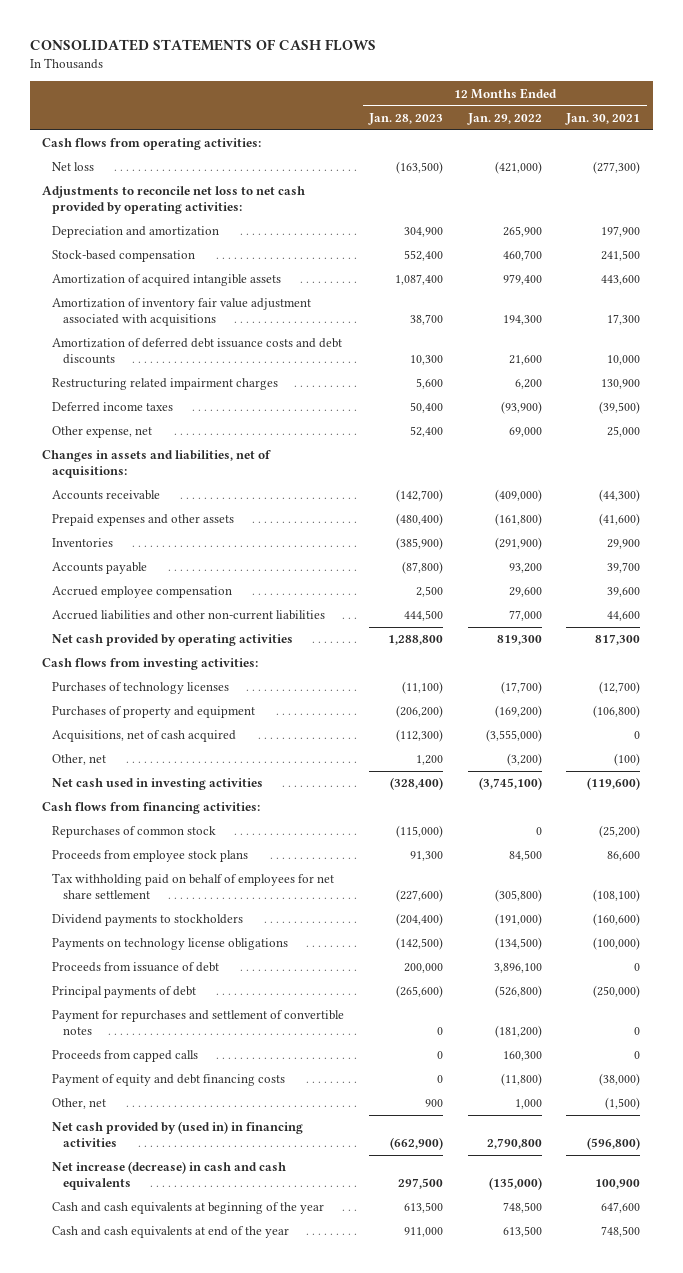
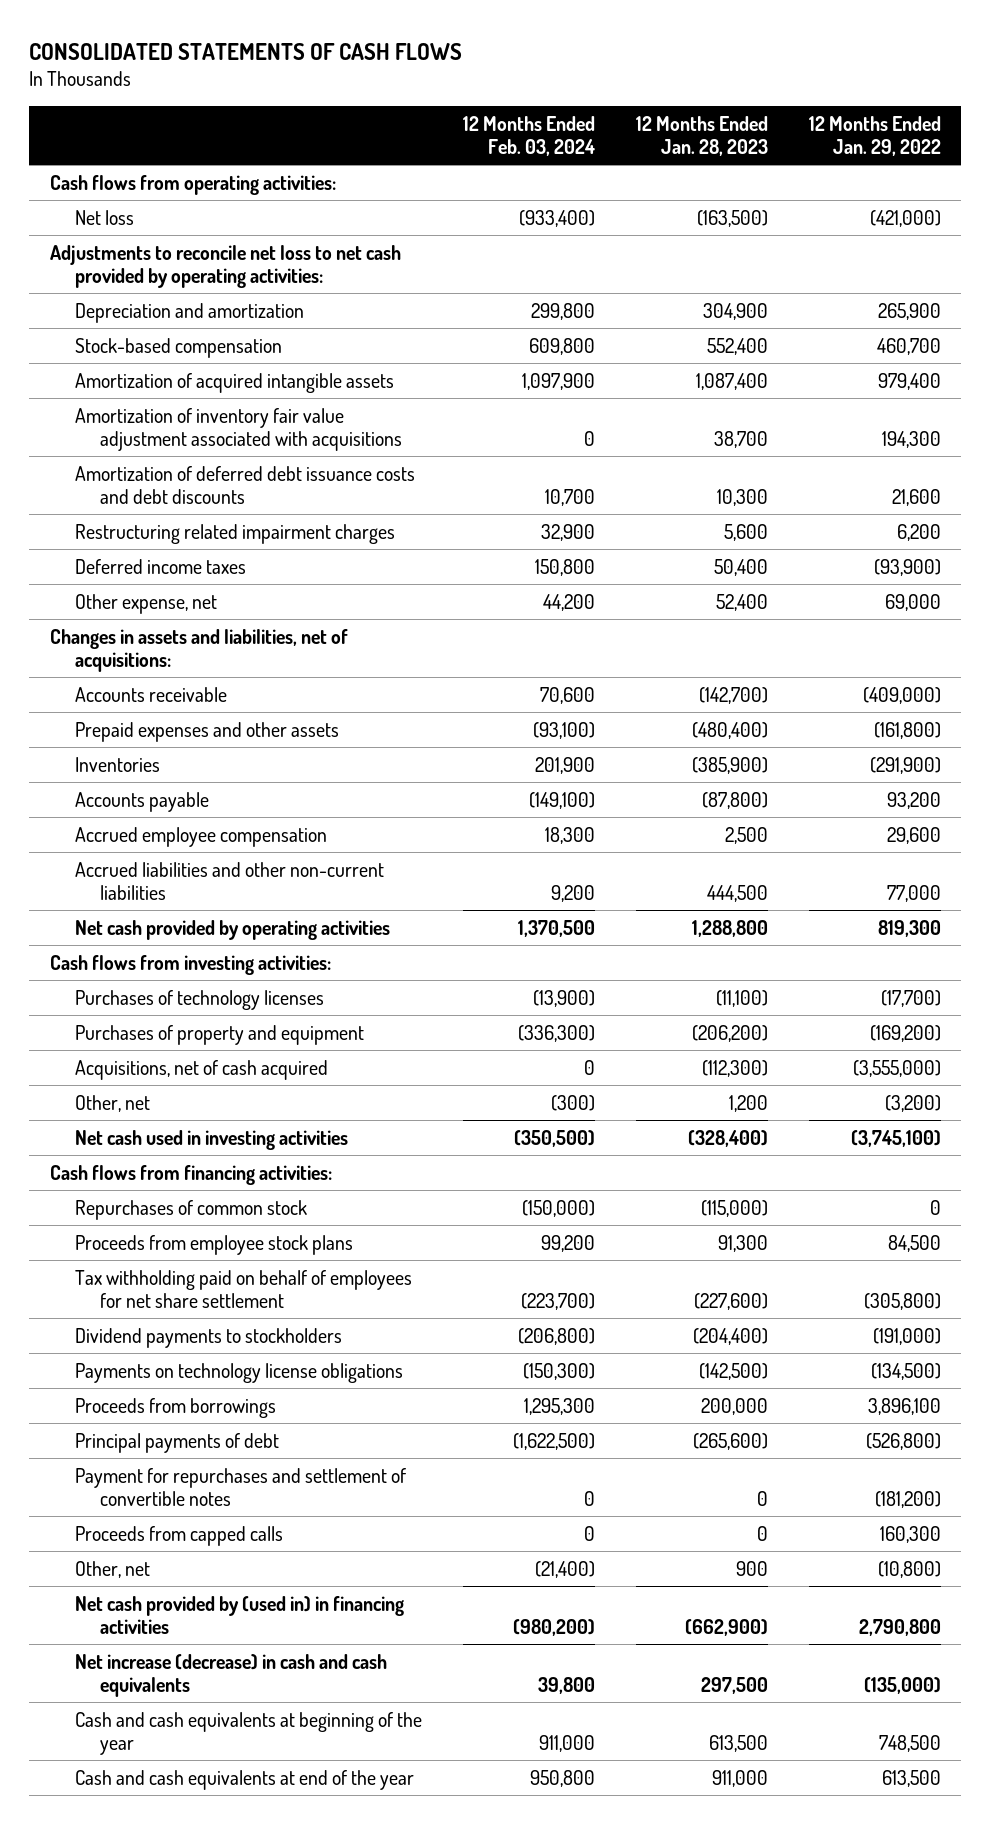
- | 12 Months Ended Jan. 28, 2023 | 12 Months Ended Jan. 29, 2022 | 12 Months Ended Jan. 30, 2021
+ | 12 Months Ended Feb. 03, 2024 | 12 Months Ended Jan. 28, 2023 | 12 Months Ended Jan. 29, 2022
- Proceeds from issuance of debt | 200,000 | 3,896,100 | 0
+ Proceeds from borrowings | 1,295,300 | 200,000 | 3,896,100
- Payment of equity and debt financing costs | 0 | (11,800) | (38,000)
- Other, net | 900 | 1,000 | (1,500)
+ Other, net | (21,400) | 900 | (10,800)

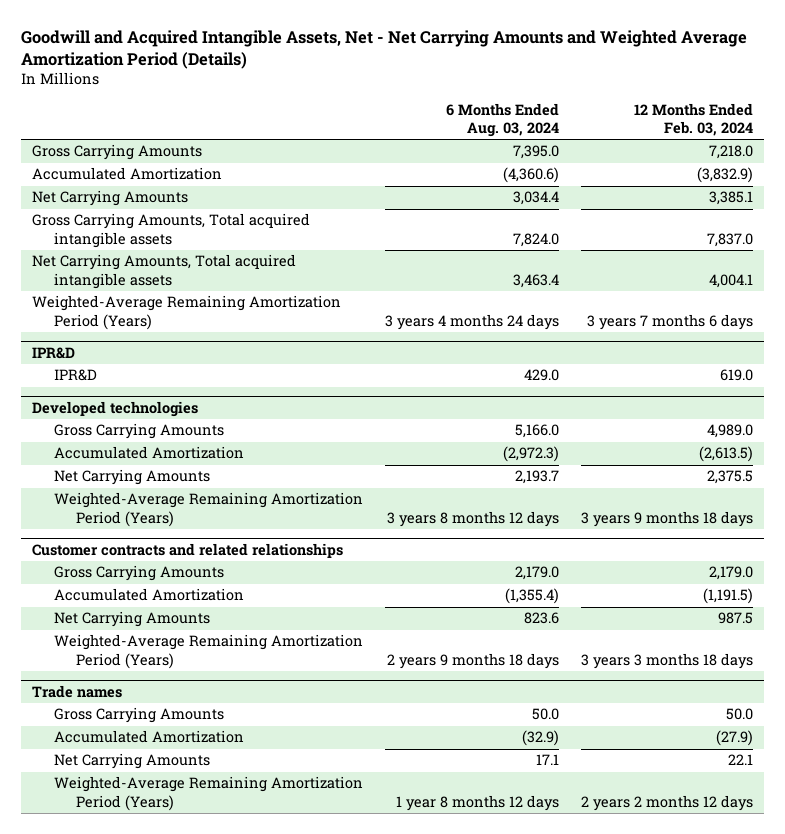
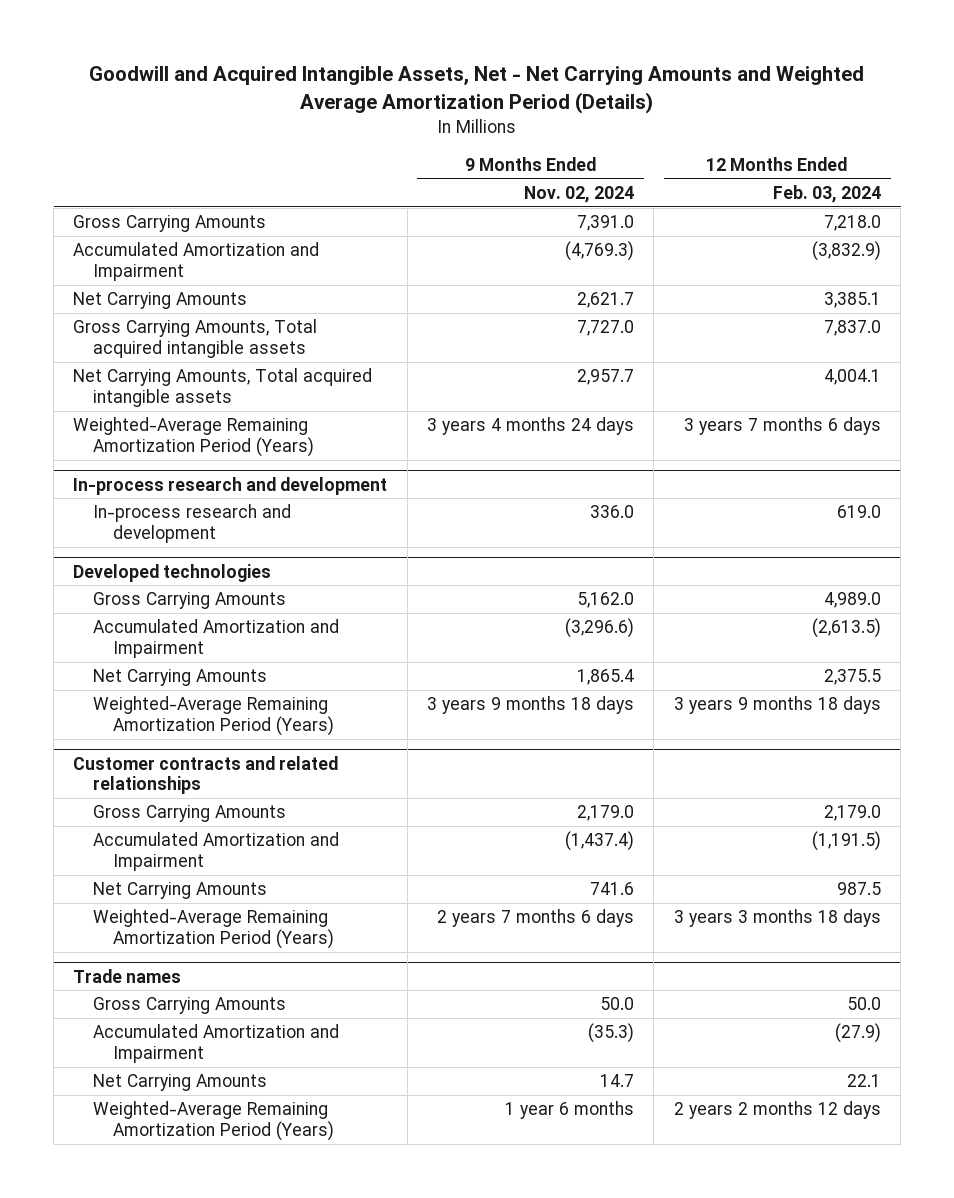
- | 6 Months Ended Aug. 03, 2024 | 12 Months Ended Feb. 03, 2024
+ | 9 Months Ended Nov. 02, 2024 | 12 Months Ended Feb. 03, 2024
- Accumulated Amortization | (4,360.6) | (3,832.9)
+ Accumulated Amortization and Impairment | (4,769.3) | (3,832.9)
- IPR&D
- IPR&D | 429.0 | 619.0
+ In-process research and development
+ In-process research and development | 336.0 | 619.0
@ Developed technologies
- Accumulated Amortization | (2,972.3) | (2,613.5)
+ Accumulated Amortization and Impairment | (3,296.6) | (2,613.5)
@ Customer contracts and related relationships
- Accumulated Amortization | (1,355.4) | (1,191.5)
+ Accumulated Amortization and Impairment | (1,437.4) | (1,191.5)
@ Trade names
- Accumulated Amortization | (32.9) | (27.9)
+ Accumulated Amortization and Impairment | (35.3) | (27.9)

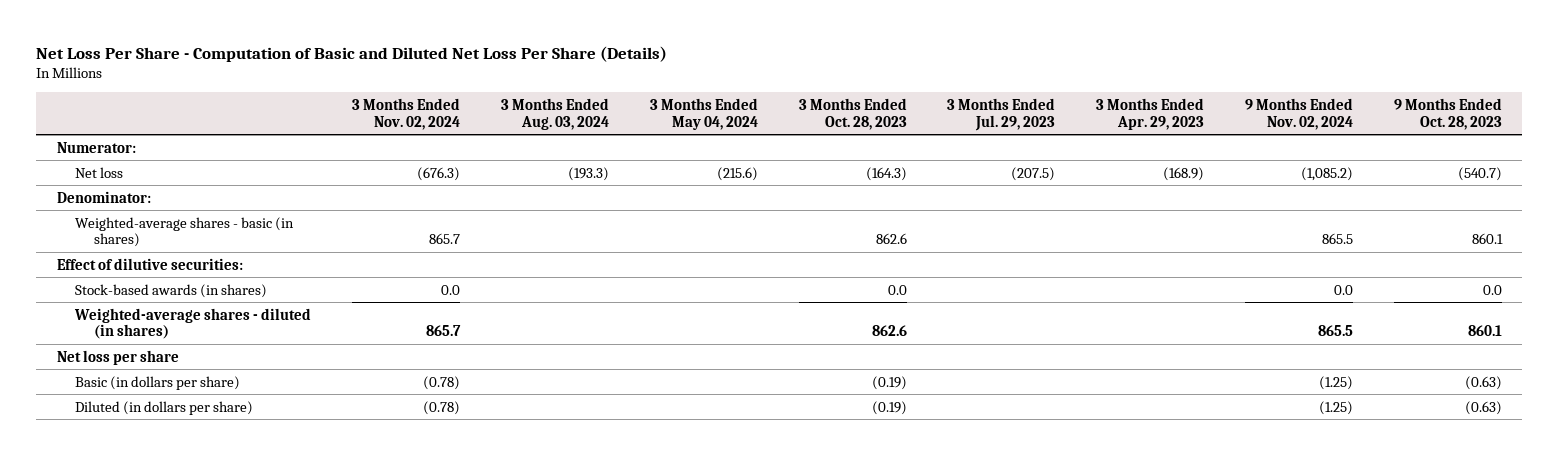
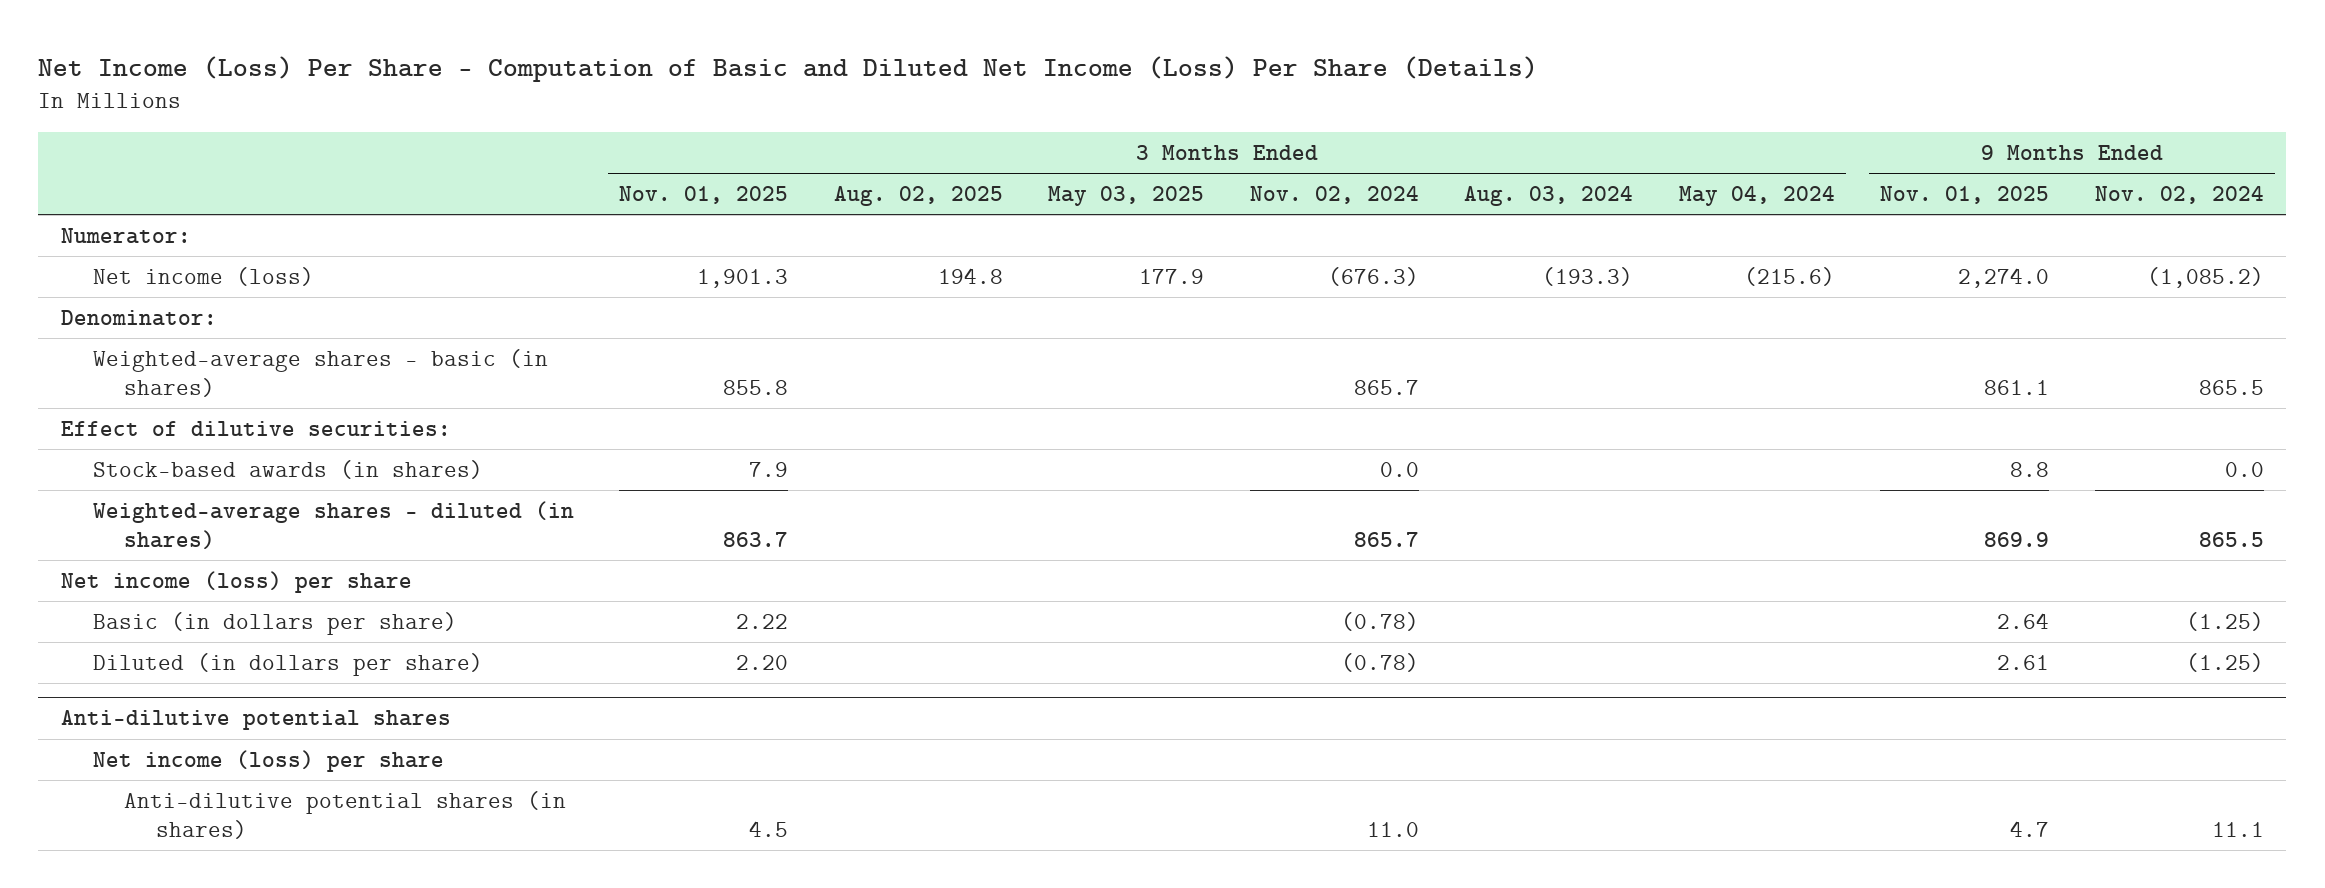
- Net Loss Per Share - Computation of Basic and Diluted Net Loss Per Share (Details)
+ Net Income (Loss) Per Share - Computation of Basic and Diluted Net Income (Loss) Per Share (Details)
- | 3 Months Ended Nov. 02, 2024 | 3 Months Ended Aug. 03, 2024 | 3 Months Ended May 04, 2024 | 3 Months Ended Oct. 28, 2023 | 3 Months Ended Jul. 29, 2023 | 3 Months Ended Apr. 29, 2023 | 9 Months Ended Nov. 02, 2024 | 9 Months Ended Oct. 28, 2023
+ | 3 Months Ended Nov. 01, 2025 | 3 Months Ended Aug. 02, 2025 | 3 Months Ended May 03, 2025 | 3 Months Ended Nov. 02, 2024 | 3 Months Ended Aug. 03, 2024 | 3 Months Ended May 04, 2024 | 9 Months Ended Nov. 01, 2025 | 9 Months Ended Nov. 02, 2024
- Net loss | (676.3) | (193.3) | (215.6) | (164.3) | (207.5) | (168.9) | (1,085.2) | (540.7)
+ Net income (loss) | 1,901.3 | 194.8 | 177.9 | (676.3) | (193.3) | (215.6) | 2,274.0 | (1,085.2)
- Net loss per share
+ Net income (loss) per share
+ Anti-dilutive potential shares
+ Net income (loss) per share
+ Anti-dilutive potential shares (in shares) | 4.5 | | | 11.0 | | | 4.7 | 11.1

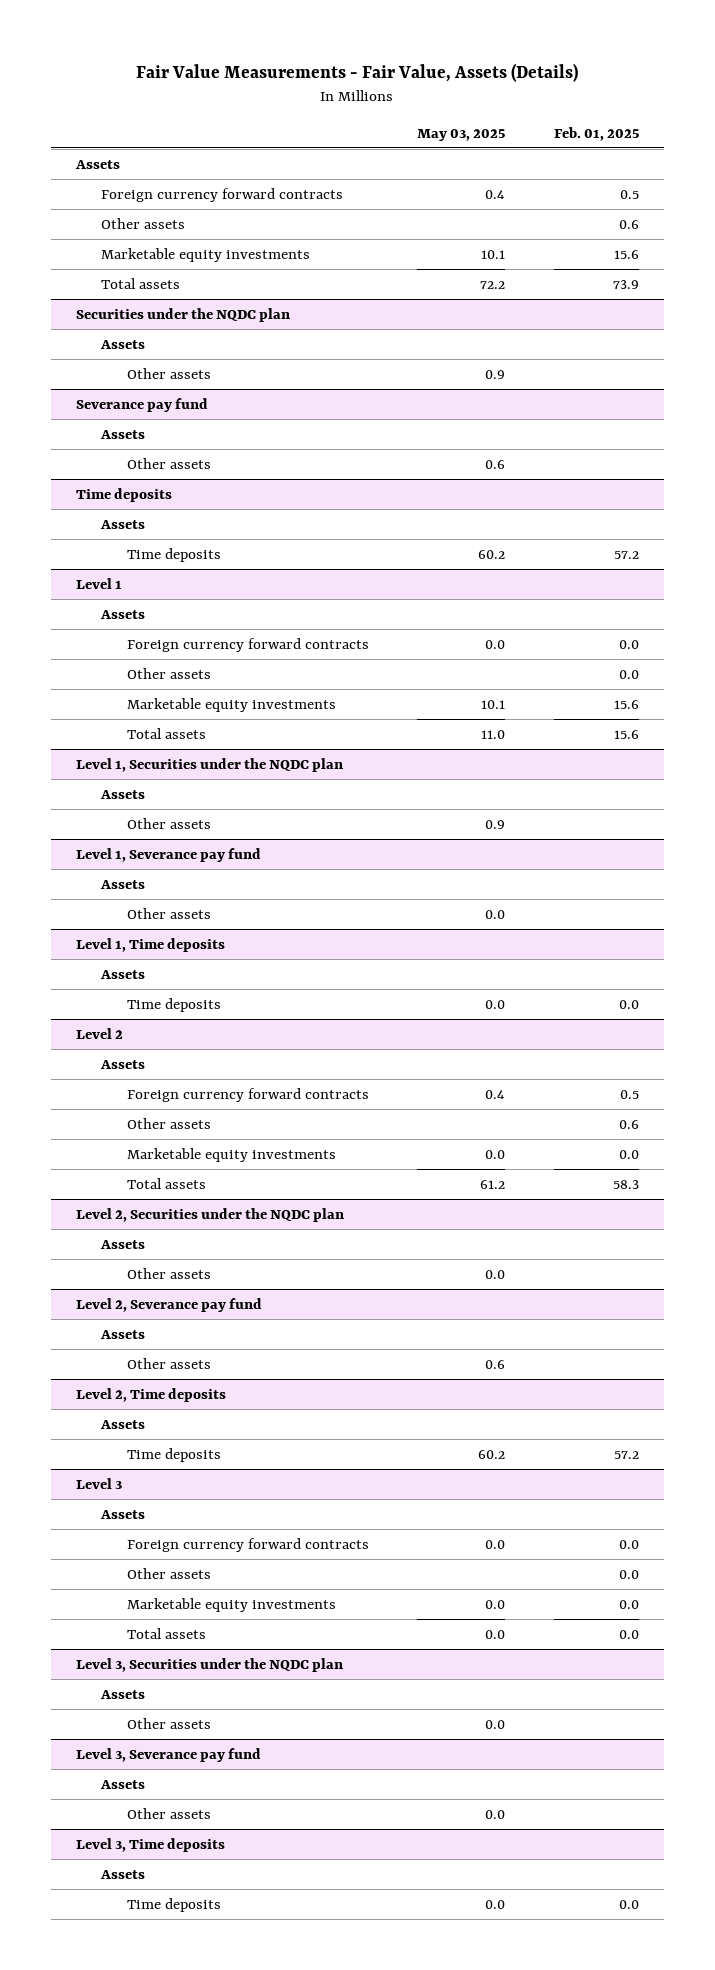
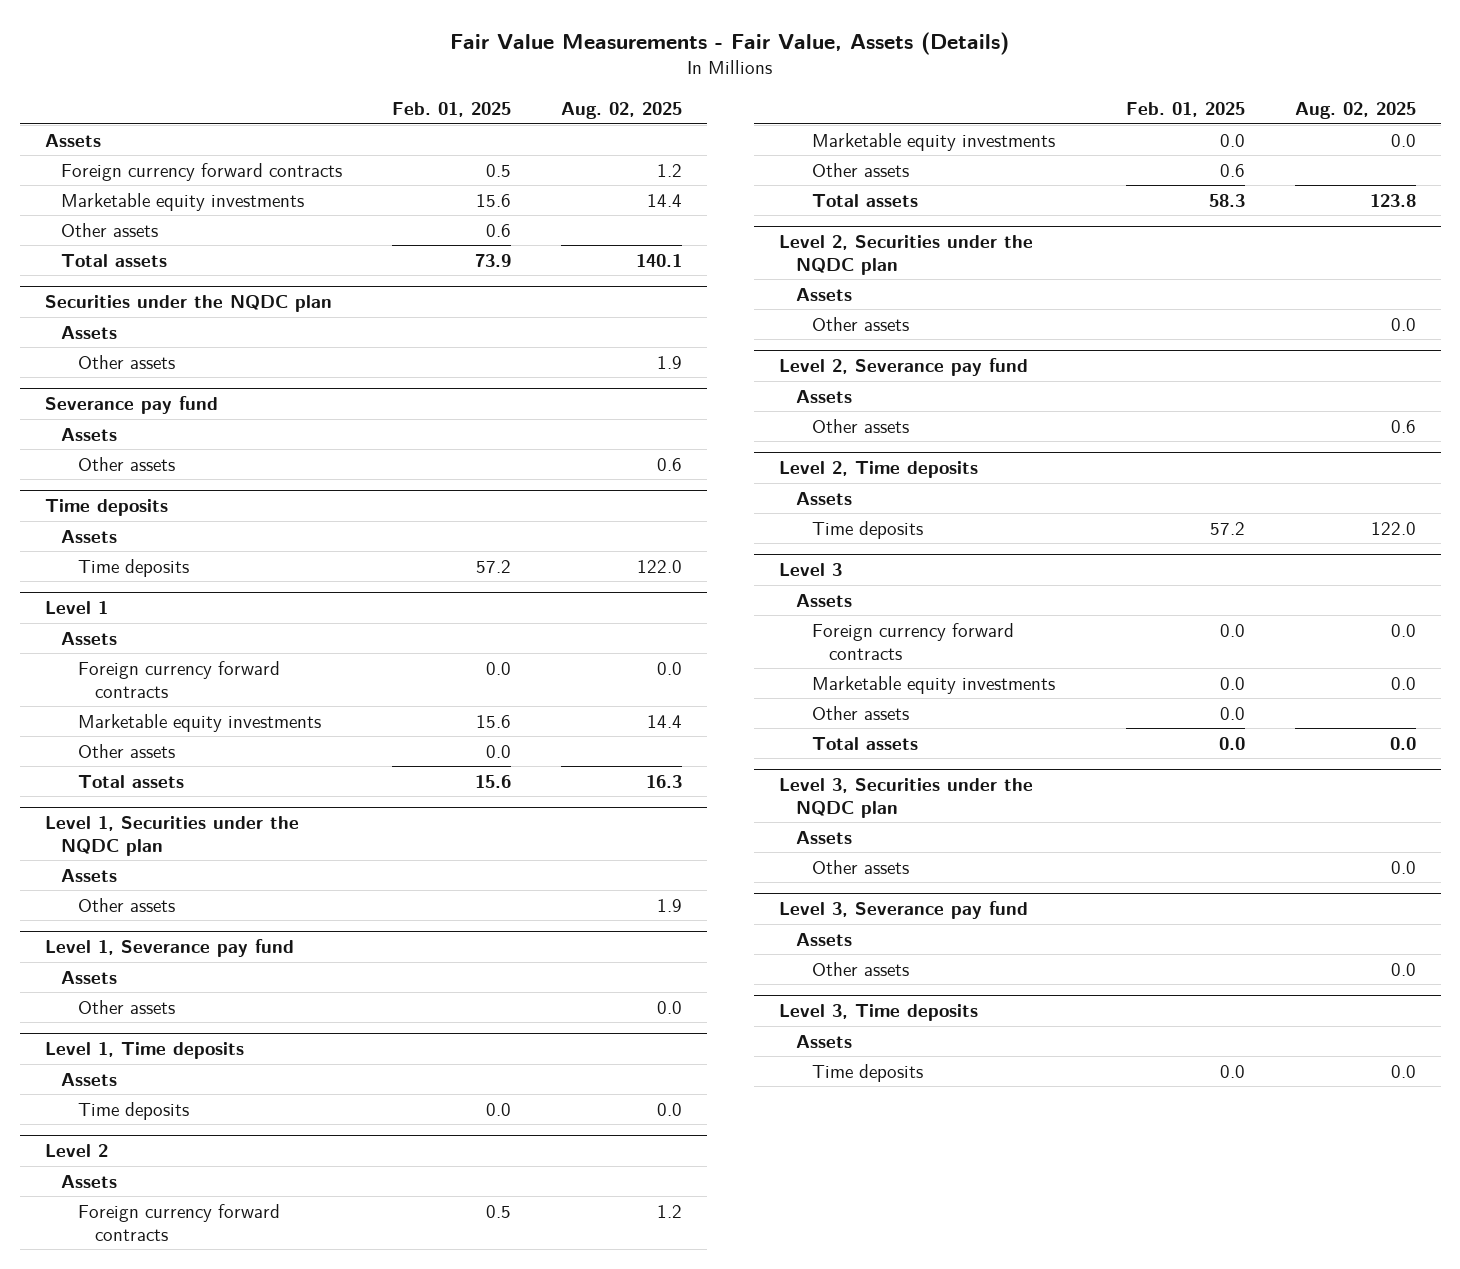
- | May 03, 2025 | Feb. 01, 2025
+ | Feb. 01, 2025 | Aug. 02, 2025
moved down: Other assets | 0.6 |
@ Level 1
moved down: Other assets | 0.0 |
@ Level 2
moved down: Other assets | 0.6 |
@ Level 3
moved down: Other assets | 0.0 |

